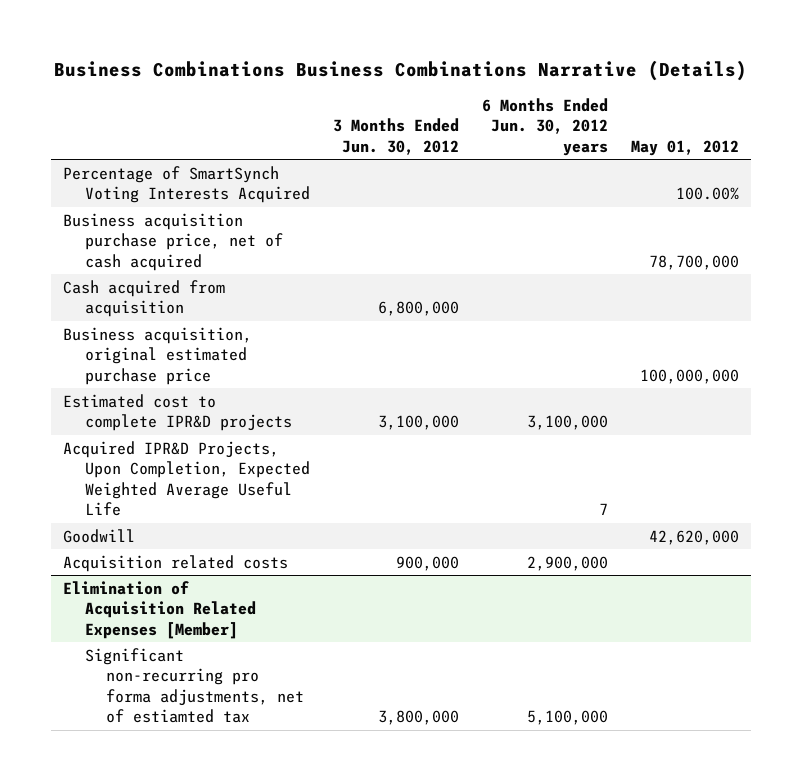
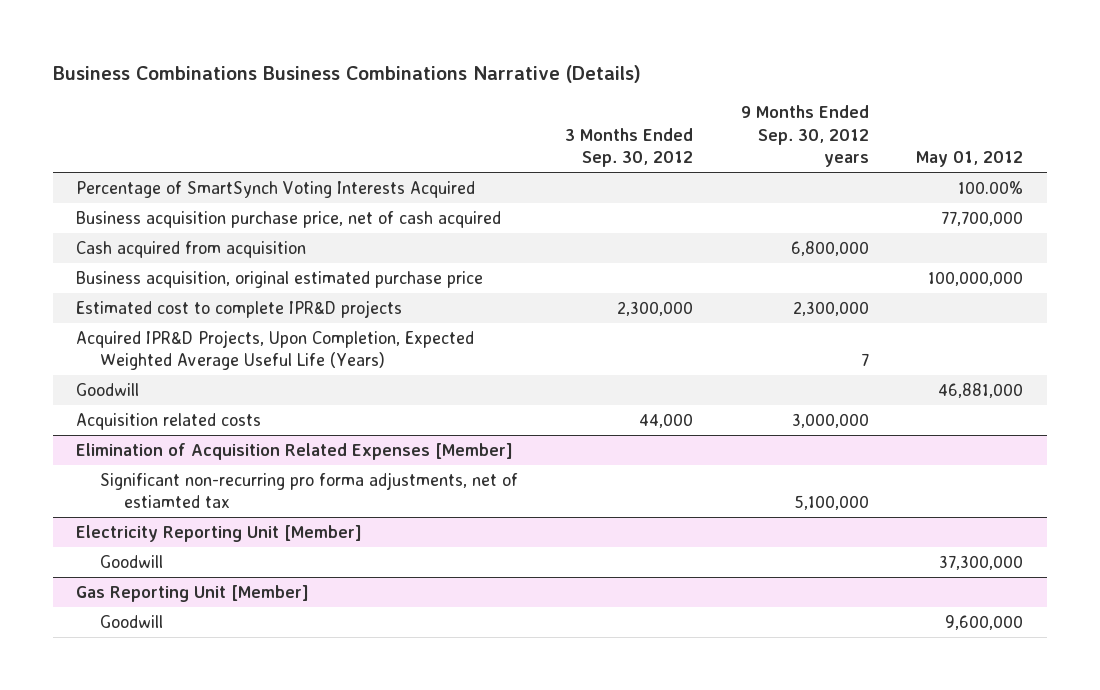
- | 3 Months Ended Jun. 30, 2012 | 6 Months Ended Jun. 30, 2012 years | May 01, 2012
+ | 3 Months Ended Sep. 30, 2012 | 9 Months Ended Sep. 30, 2012 years | May 01, 2012
- Business acquisition purchase price, net of cash acquired | | | 78,700,000
+ Business acquisition purchase price, net of cash acquired | | | 77,700,000
- Acquired IPR&D Projects, Upon Completion, Expected Weighted Average Useful Life | | 7 |
- Goodwill | | | 42,620,000
+ Acquired IPR&D Projects, Upon Completion, Expected Weighted Average Useful Life (Years) | | 7 |
+ Goodwill | | | 46,881,000
+ Electricity Reporting Unit [Member]
+ Goodwill | | | 37,300,000
+ Gas Reporting Unit [Member]
+ Goodwill | | | 9,600,000

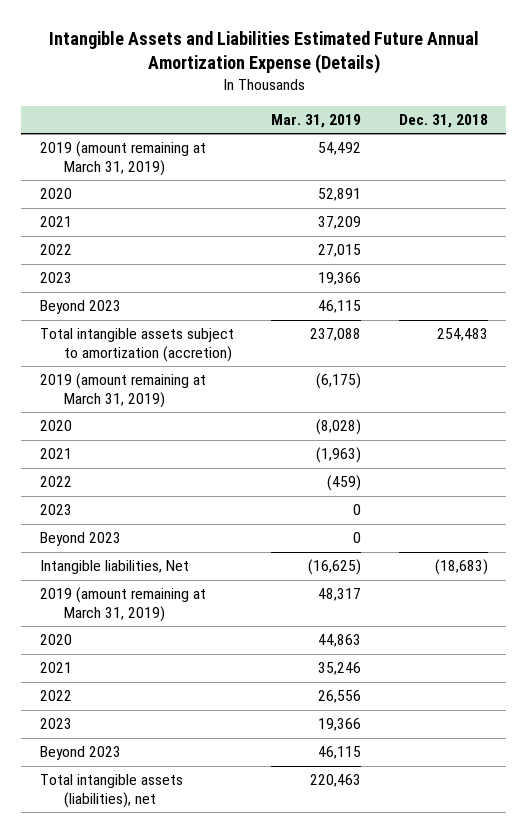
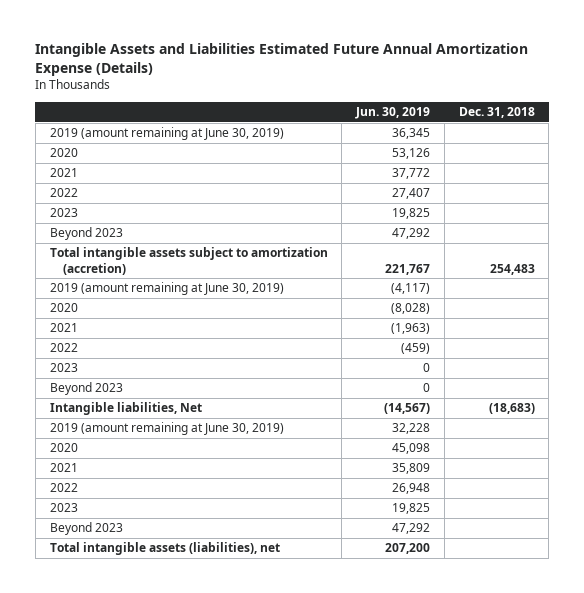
- | Mar. 31, 2019 | Dec. 31, 2018
+ | Jun. 30, 2019 | Dec. 31, 2018
- 2019 (amount remaining at March 31, 2019) | 54,492 |
+ 2019 (amount remaining at June 30, 2019) | 36,345 |
- 2019 (amount remaining at March 31, 2019) | (6,175) |
+ 2019 (amount remaining at June 30, 2019) | (4,117) |
- 2019 (amount remaining at March 31, 2019) | 48,317 |
+ 2019 (amount remaining at June 30, 2019) | 32,228 |

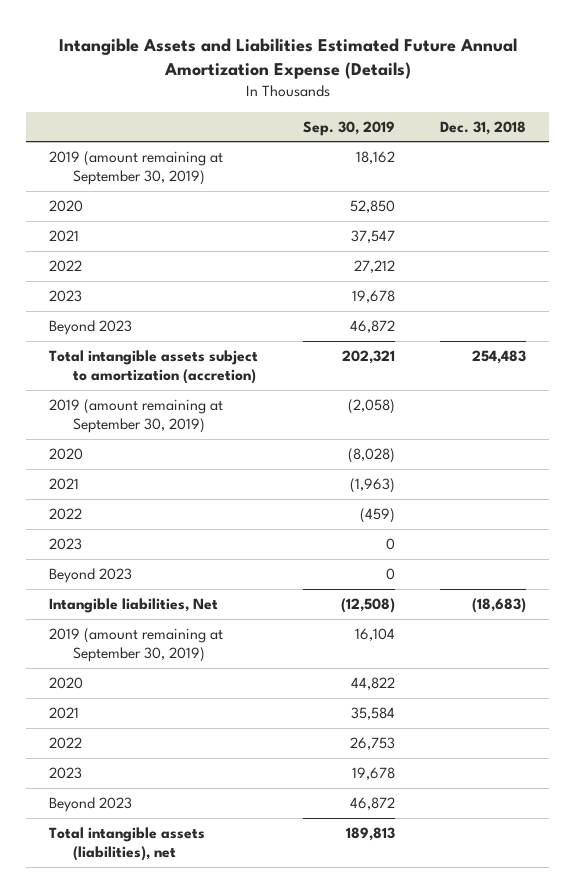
- | Jun. 30, 2019 | Dec. 31, 2018
+ | Sep. 30, 2019 | Dec. 31, 2018
- 2019 (amount remaining at June 30, 2019) | 36,345 |
+ 2019 (amount remaining at September 30, 2019) | 18,162 |
- 2019 (amount remaining at June 30, 2019) | (4,117) |
+ 2019 (amount remaining at September 30, 2019) | (2,058) |
- 2019 (amount remaining at June 30, 2019) | 32,228 |
+ 2019 (amount remaining at September 30, 2019) | 16,104 |

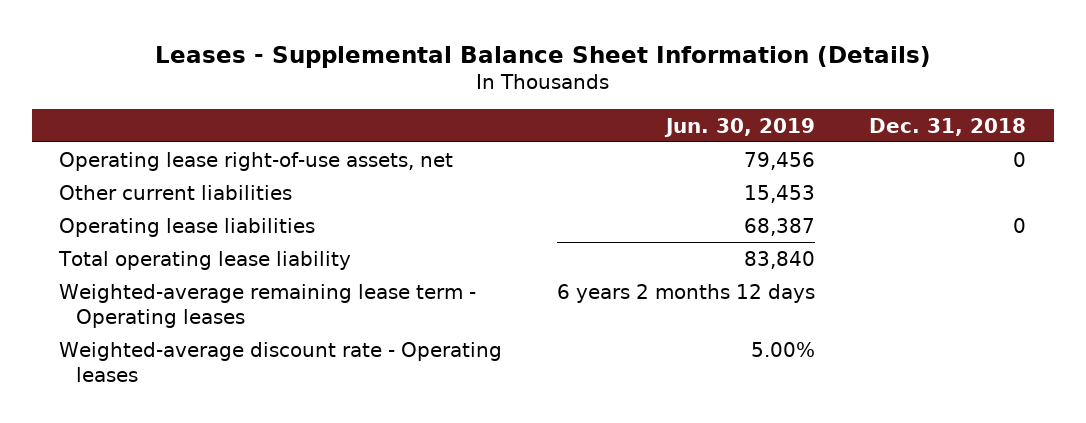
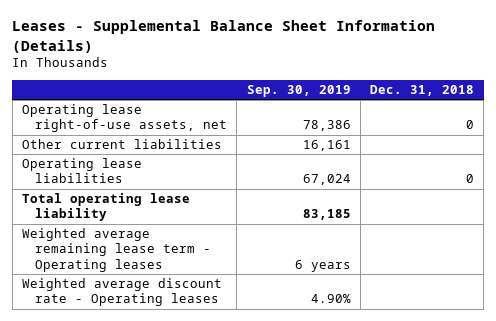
- | Jun. 30, 2019 | Dec. 31, 2018
+ | Sep. 30, 2019 | Dec. 31, 2018
- Weighted-average remaining lease term - Operating leases | 6 years 2 months 12 days |
- Weighted-average discount rate - Operating leases | 5.00% |
+ Weighted average remaining lease term - Operating leases | 6 years |
+ Weighted average discount rate - Operating leases | 4.90% |

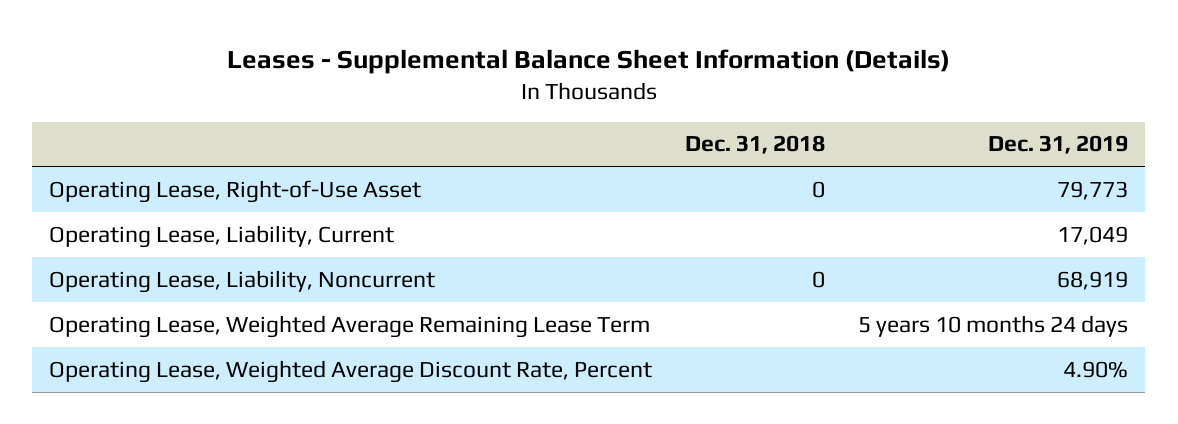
- | Sep. 30, 2019 | Dec. 31, 2018
+ | Dec. 31, 2018 | Dec. 31, 2019
- Operating lease right-of-use assets, net | 78,386 | 0
- Other current liabilities | 16,161 |
- Operating lease liabilities | 67,024 | 0
- Total operating lease liability | 83,185 |
- Weighted average remaining lease term - Operating leases | 6 years |
- Weighted average discount rate - Operating leases | 4.90% |
+ Operating Lease, Right-of-Use Asset | 0 | 79,773
+ Operating Lease, Liability, Current | | 17,049
+ Operating Lease, Liability, Noncurrent | 0 | 68,919
+ Operating Lease, Weighted Average Remaining Lease Term | | 5 years 10 months 24 days
+ Operating Lease, Weighted Average Discount Rate, Percent | | 4.90%

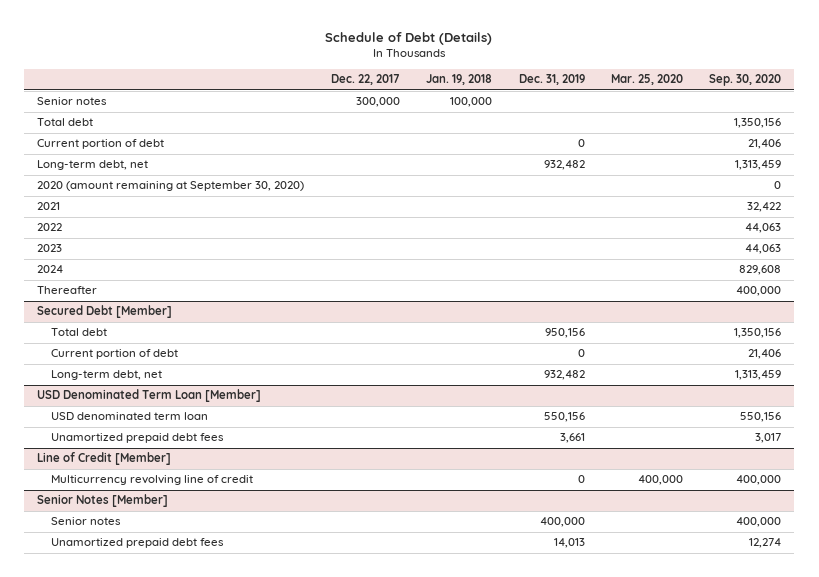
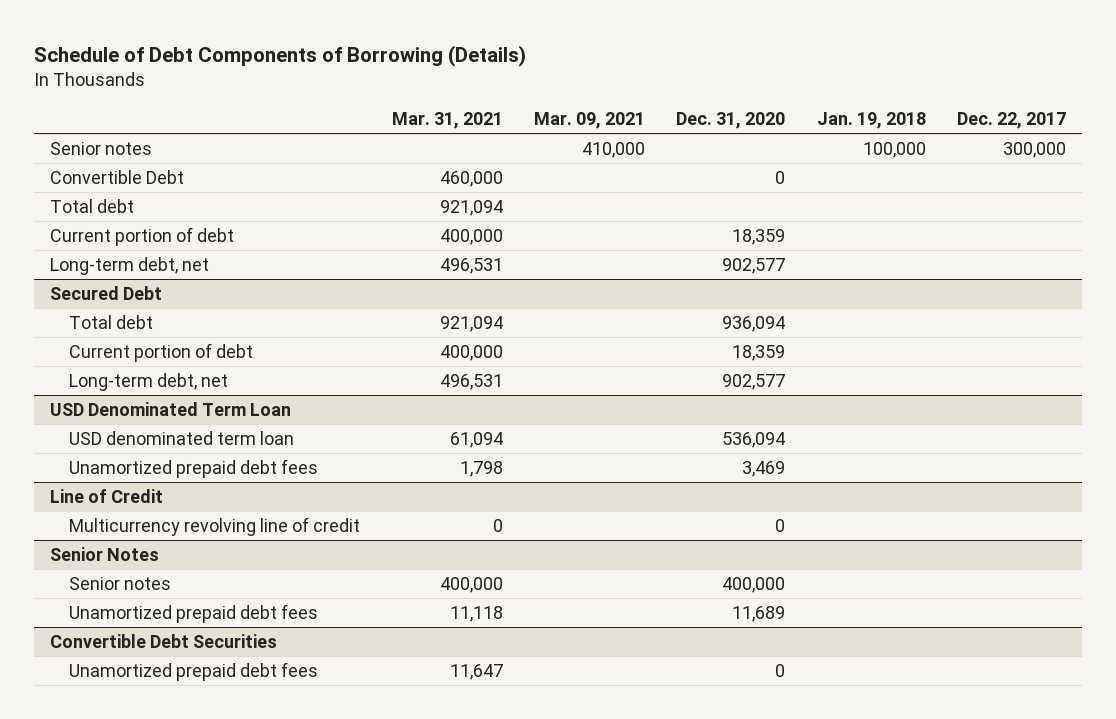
- Schedule of Debt (Details)
+ Schedule of Debt Components of Borrowing (Details)
- | Dec. 22, 2017 | Jan. 19, 2018 | Dec. 31, 2019 | Mar. 25, 2020 | Sep. 30, 2020
+ | Mar. 31, 2021 | Mar. 09, 2021 | Dec. 31, 2020 | Jan. 19, 2018 | Dec. 22, 2017
+ Convertible Debt | 460,000 | | 0 | |
- 2020 (amount remaining at September 30, 2020) | | | | | 0
- 2021 | | | | | 32,422
- 2022 | | | | | 44,063
- 2023 | | | | | 44,063
- 2024 | | | | | 829,608
- Thereafter | | | | | 400,000
- Secured Debt [Member]
+ Secured Debt
- USD Denominated Term Loan [Member]
+ USD Denominated Term Loan
- Line of Credit [Member]
+ Line of Credit
- Senior Notes [Member]
+ Senior Notes
+ Convertible Debt Securities
+ Unamortized prepaid debt fees | 11,647 | | 0 | |

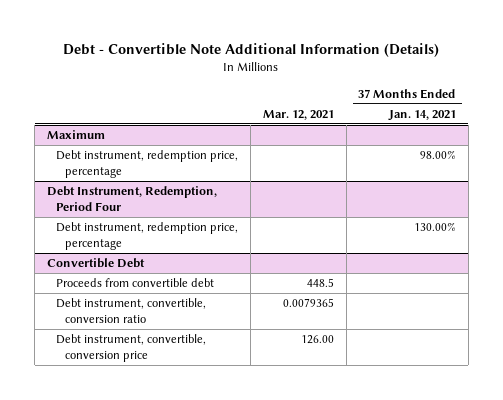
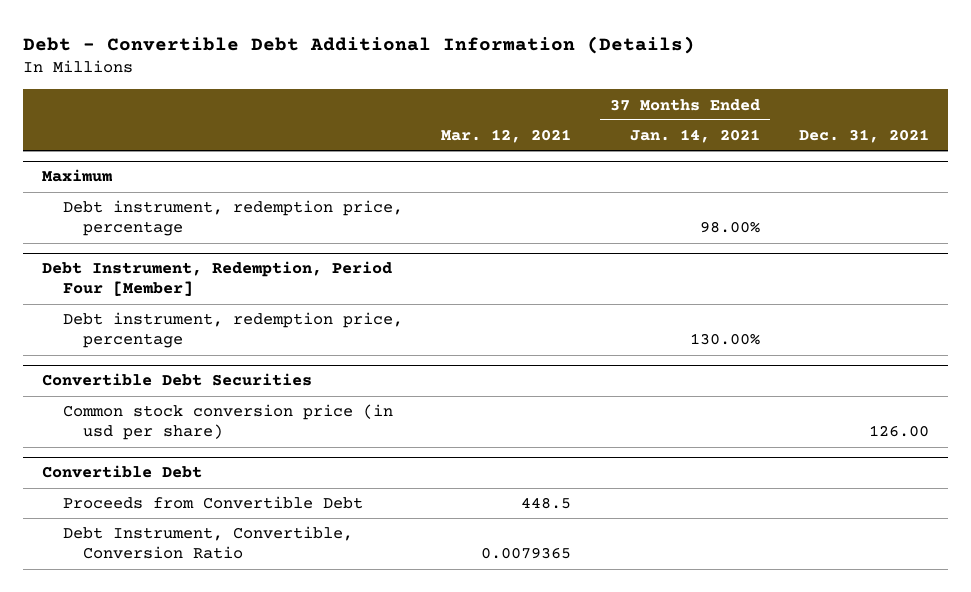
- Debt - Convertible Note Additional Information (Details)
+ Debt - Convertible Debt Additional Information (Details)
- | Mar. 12, 2021 | 37 Months Ended Jan. 14, 2021
+ | Mar. 12, 2021 | 37 Months Ended Jan. 14, 2021 | Dec. 31, 2021
- Debt Instrument, Redemption, Period Four
+ Debt Instrument, Redemption, Period Four [Member]
+ Convertible Debt Securities
+ Common stock conversion price (in usd per share) | | | 126.00
@ Convertible Debt
- Proceeds from convertible debt | 448.5 |
- Debt instrument, convertible, conversion ratio | 0.0079365 |
- Debt instrument, convertible, conversion price | 126.00 |
+ Proceeds from Convertible Debt | 448.5 | |
+ Debt Instrument, Convertible, Conversion Ratio | 0.0079365 | |

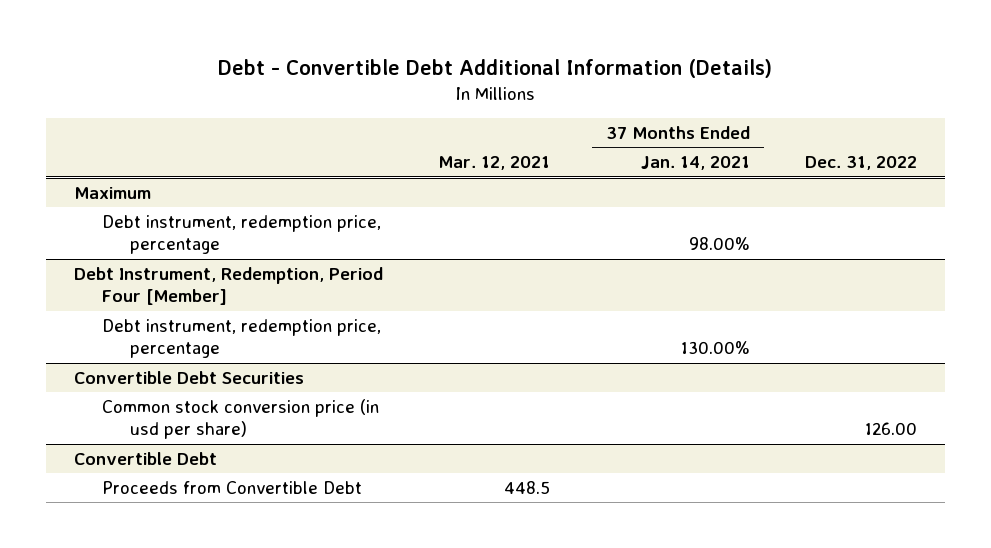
- | Mar. 12, 2021 | 37 Months Ended Jan. 14, 2021 | Dec. 31, 2021
+ | Mar. 12, 2021 | 37 Months Ended Jan. 14, 2021 | Dec. 31, 2022
@ Convertible Debt
- Debt Instrument, Convertible, Conversion Ratio | 0.0079365 | |

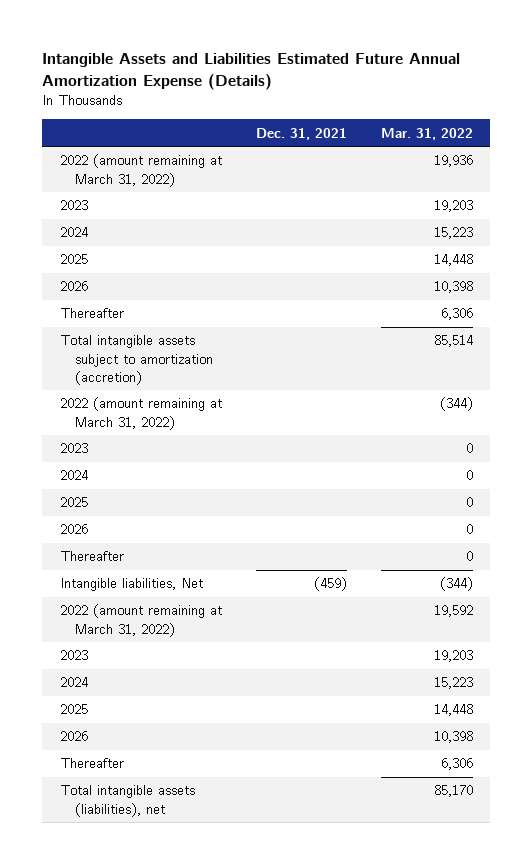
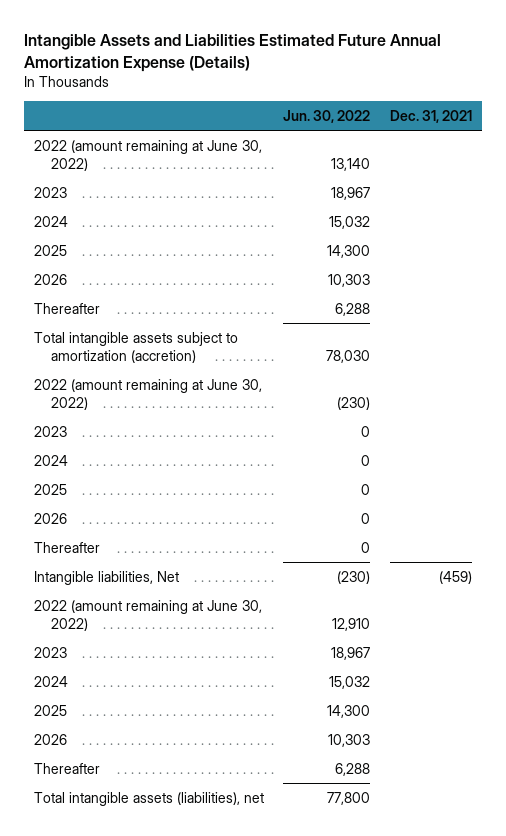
- | Dec. 31, 2021 | Mar. 31, 2022
+ | Jun. 30, 2022 | Dec. 31, 2021
- 2022 (amount remaining at March 31, 2022) | | 19,936
+ 2022 (amount remaining at June 30, 2022) | 13,140 |
- 2022 (amount remaining at March 31, 2022) | | (344)
+ 2022 (amount remaining at June 30, 2022) | (230) |
- 2022 (amount remaining at March 31, 2022) | | 19,592
+ 2022 (amount remaining at June 30, 2022) | 12,910 |

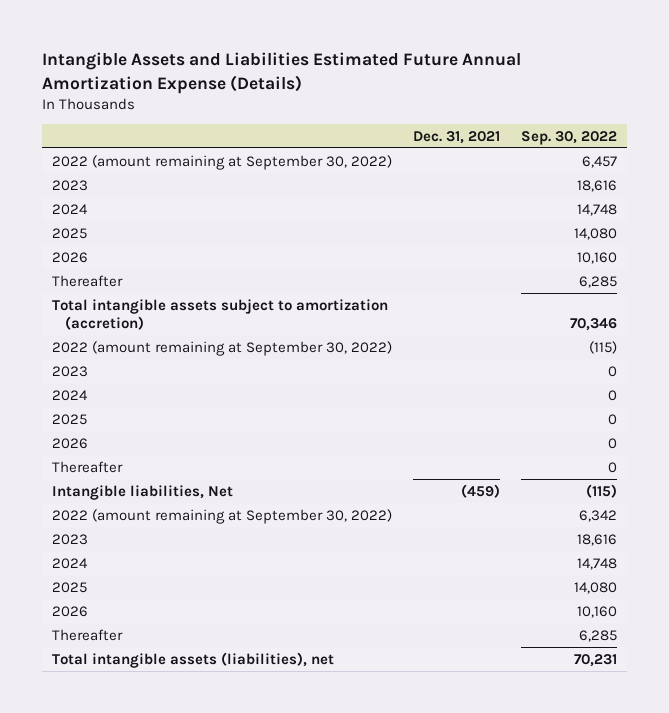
- | Jun. 30, 2022 | Dec. 31, 2021
+ | Dec. 31, 2021 | Sep. 30, 2022
- 2022 (amount remaining at June 30, 2022) | 13,140 |
+ 2022 (amount remaining at September 30, 2022) | | 6,457
- 2022 (amount remaining at June 30, 2022) | (230) |
+ 2022 (amount remaining at September 30, 2022) | | (115)
- 2022 (amount remaining at June 30, 2022) | 12,910 |
+ 2022 (amount remaining at September 30, 2022) | | 6,342

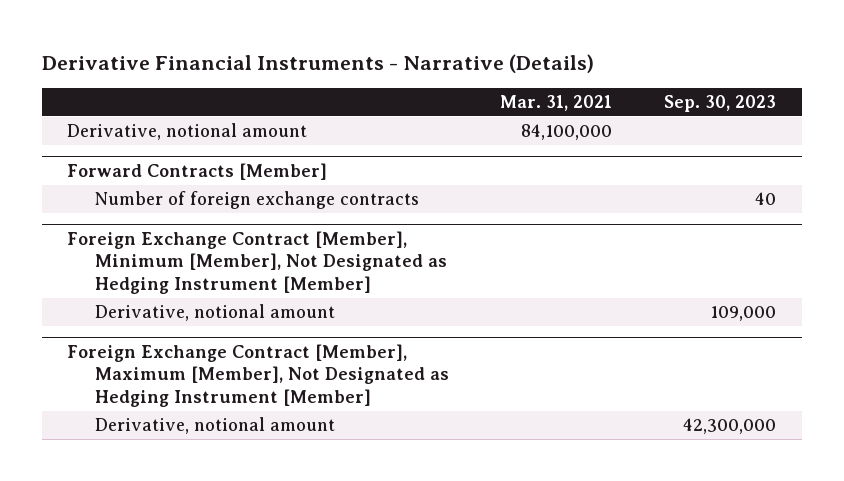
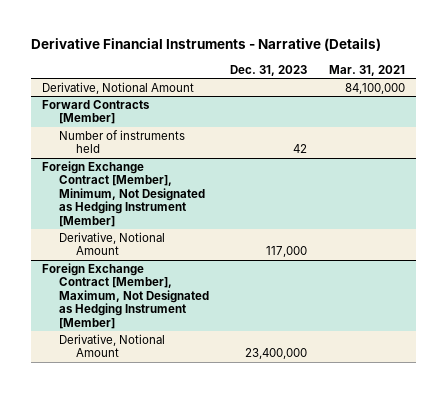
- | Mar. 31, 2021 | Sep. 30, 2023
+ | Dec. 31, 2023 | Mar. 31, 2021
- Derivative, notional amount | 84,100,000 |
+ Derivative, Notional Amount | | 84,100,000
@ Forward Contracts [Member]
- Number of foreign exchange contracts | | 40
- Foreign Exchange Contract [Member], Minimum [Member], Not Designated as Hedging Instrument [Member]
- Derivative, notional amount | | 109,000
- Foreign Exchange Contract [Member], Maximum [Member], Not Designated as Hedging Instrument [Member]
- Derivative, notional amount | | 42,300,000
@ Forward Contracts [Member]
+ Number of instruments held | 42 |
+ Foreign Exchange Contract [Member], Minimum, Not Designated as Hedging Instrument [Member]
+ Derivative, Notional Amount | 117,000 |
+ Foreign Exchange Contract [Member], Maximum, Not Designated as Hedging Instrument [Member]
+ Derivative, Notional Amount | 23,400,000 |

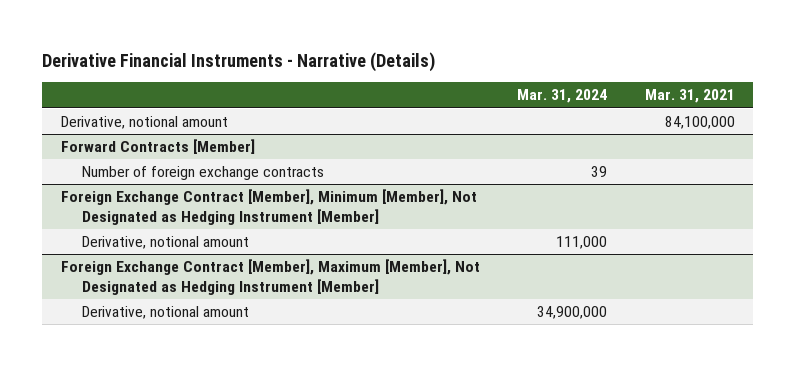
- | Dec. 31, 2023 | Mar. 31, 2021
+ | Mar. 31, 2024 | Mar. 31, 2021
- Derivative, Notional Amount | | 84,100,000
+ Derivative, notional amount | | 84,100,000
@ Forward Contracts [Member]
- Number of instruments held | 42 |
- Foreign Exchange Contract [Member], Minimum, Not Designated as Hedging Instrument [Member]
- Derivative, Notional Amount | 117,000 |
- Foreign Exchange Contract [Member], Maximum, Not Designated as Hedging Instrument [Member]
- Derivative, Notional Amount | 23,400,000 |
@ Forward Contracts [Member]
+ Number of foreign exchange contracts | 39 |
+ Foreign Exchange Contract [Member], Minimum [Member], Not Designated as Hedging Instrument [Member]
+ Derivative, notional amount | 111,000 |
+ Foreign Exchange Contract [Member], Maximum [Member], Not Designated as Hedging Instrument [Member]
+ Derivative, notional amount | 34,900,000 |

